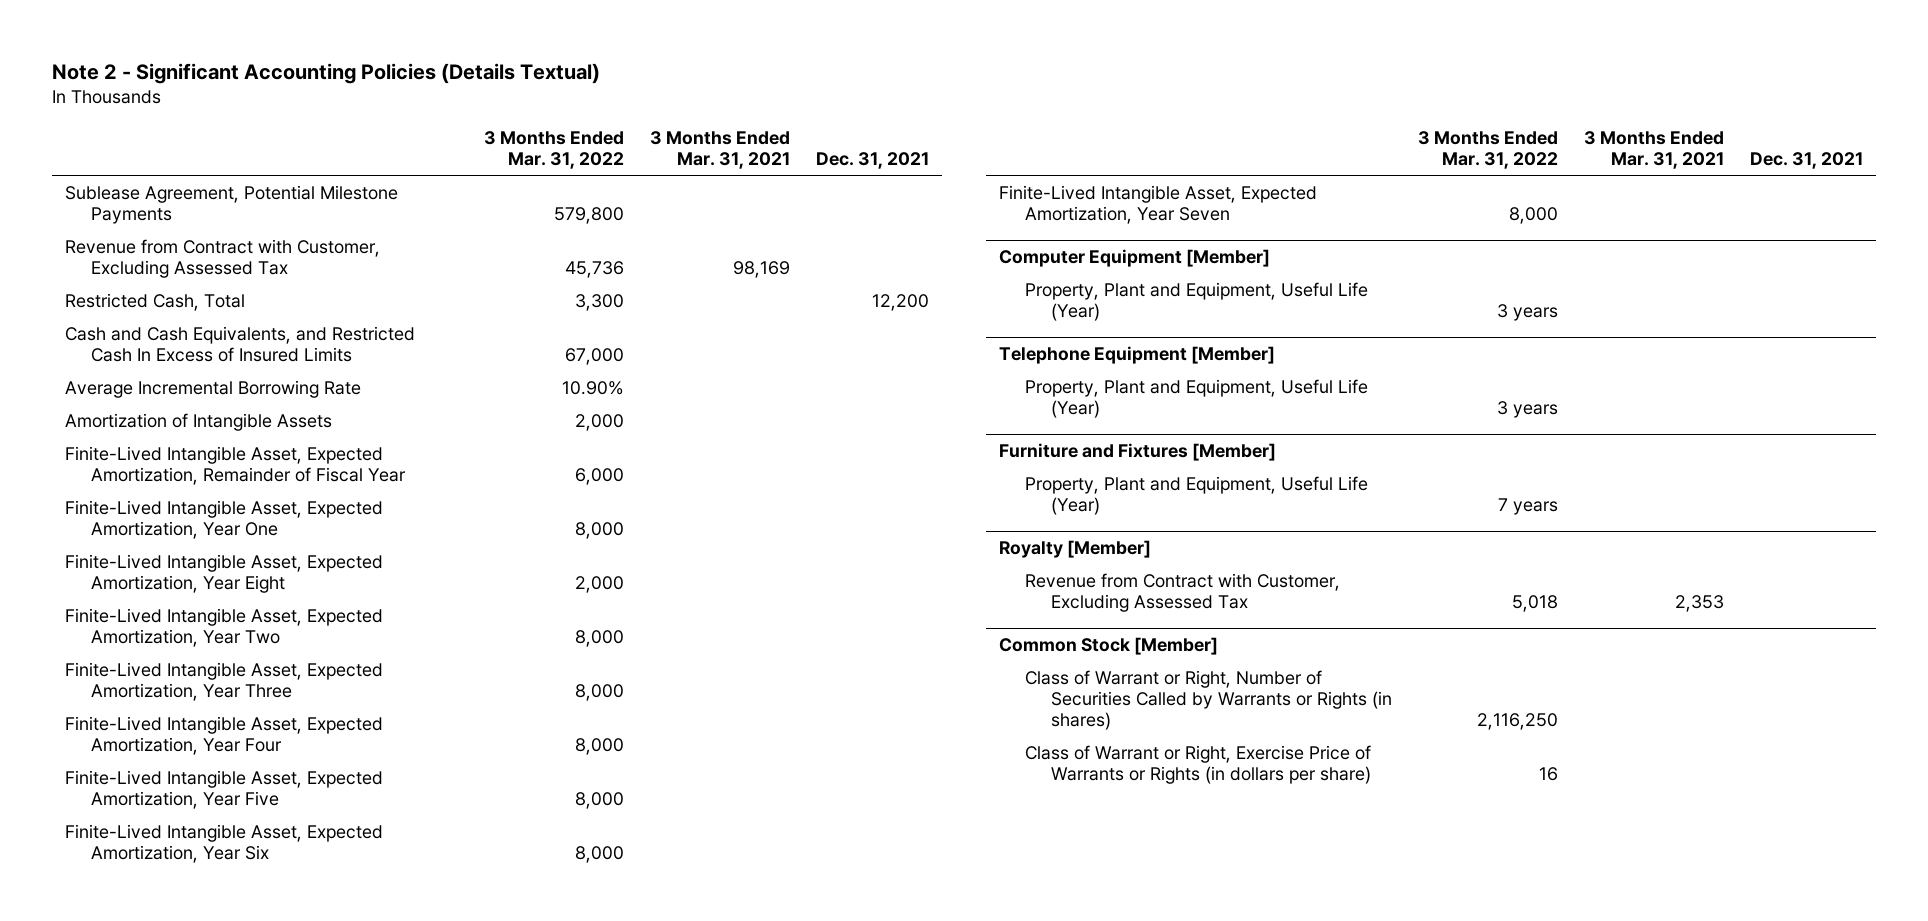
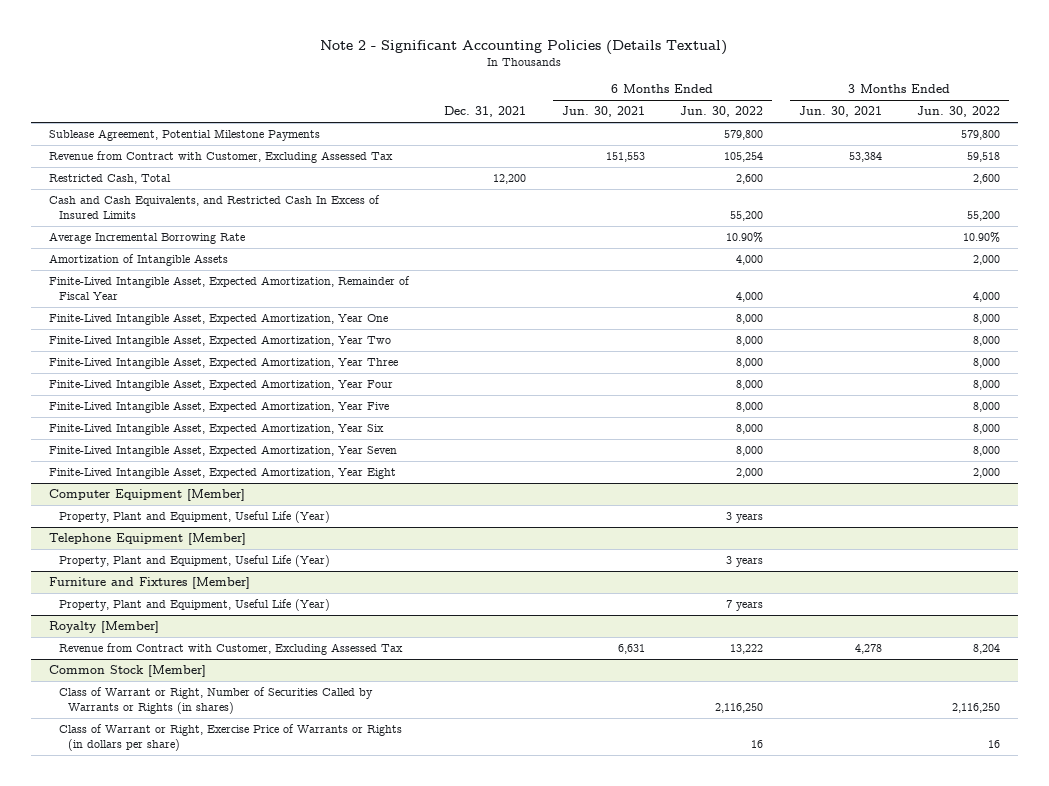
- | 3 Months Ended Mar. 31, 2022 | 3 Months Ended Mar. 31, 2021 | Dec. 31, 2021
+ | Dec. 31, 2021 | 6 Months Ended Jun. 30, 2021 | 6 Months Ended Jun. 30, 2022 | 3 Months Ended Jun. 30, 2021 | 3 Months Ended Jun. 30, 2022
moved down: Finite-Lived Intangible Asset, Expected Amortization, Year Eight | | | 2,000 | | 2,000

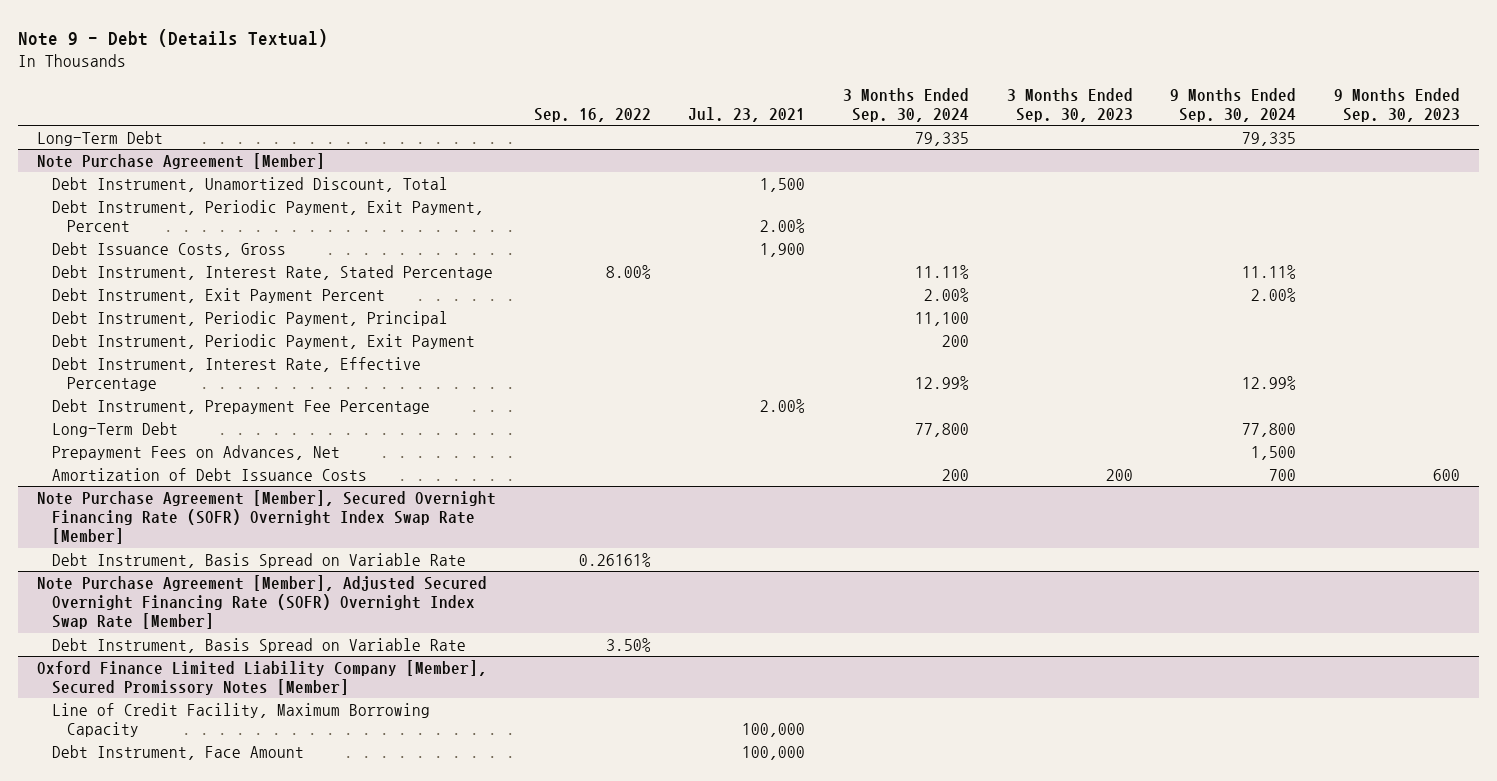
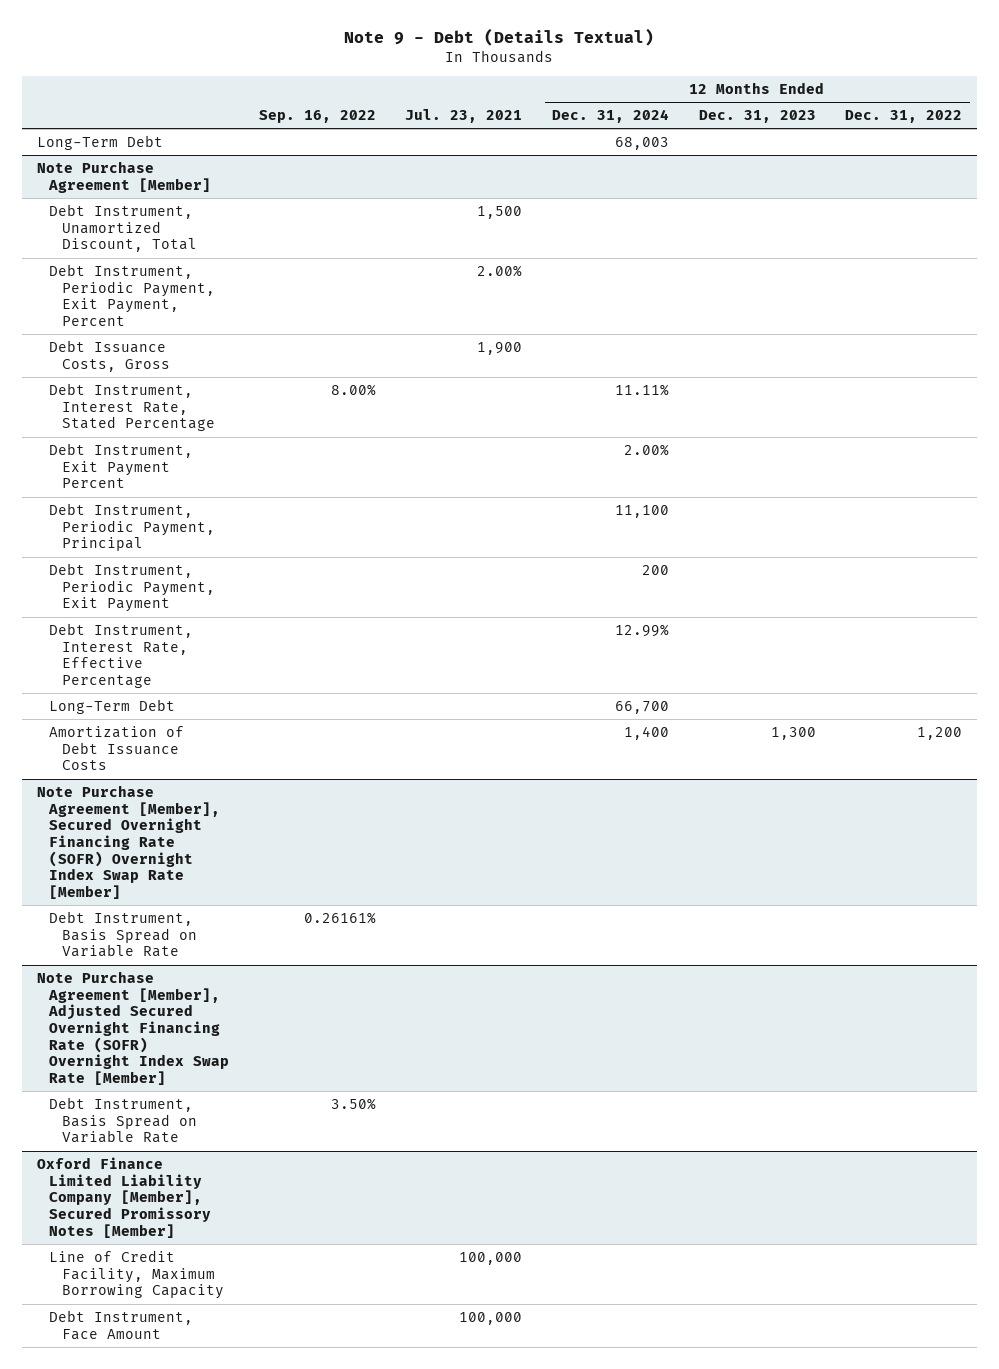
- | Sep. 16, 2022 | Jul. 23, 2021 | 3 Months Ended Sep. 30, 2024 | 3 Months Ended Sep. 30, 2023 | 9 Months Ended Sep. 30, 2024 | 9 Months Ended Sep. 30, 2023
+ | Sep. 16, 2022 | Jul. 23, 2021 | 12 Months Ended Dec. 31, 2024 | 12 Months Ended Dec. 31, 2023 | 12 Months Ended Dec. 31, 2022
@ Note Purchase Agreement [Member]
- Debt Instrument, Prepayment Fee Percentage | | 2.00% | | | |
- Prepayment Fees on Advances, Net | | | | | 1,500 |

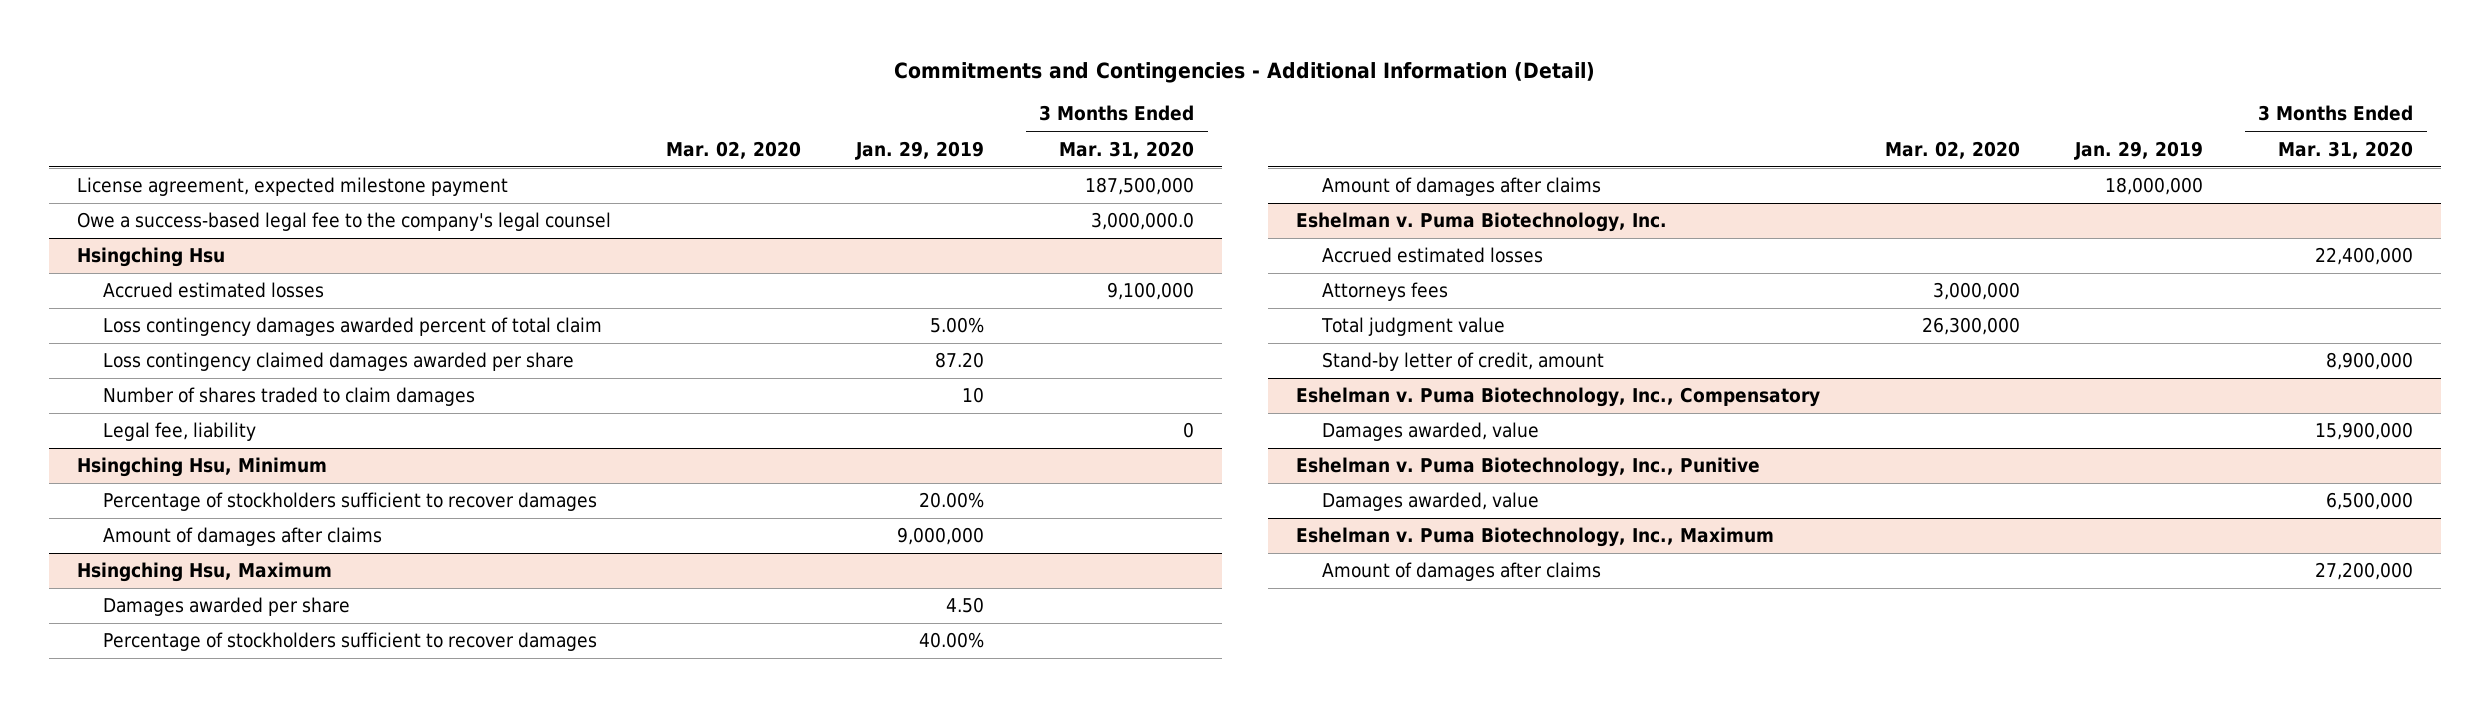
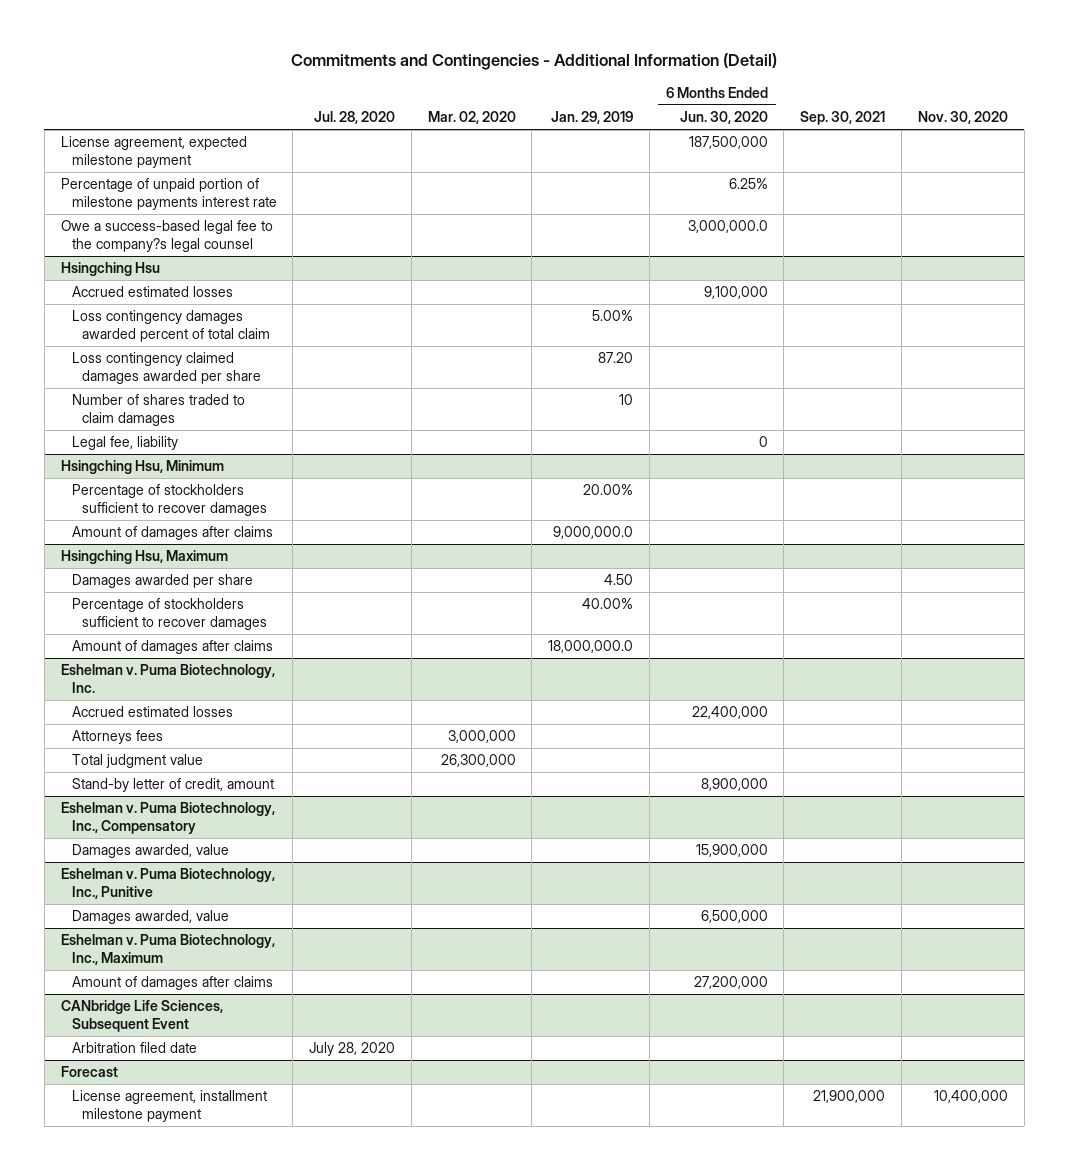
- | Mar. 02, 2020 | Jan. 29, 2019 | 3 Months Ended Mar. 31, 2020
+ | Jul. 28, 2020 | Mar. 02, 2020 | Jan. 29, 2019 | 6 Months Ended Jun. 30, 2020 | Sep. 30, 2021 | Nov. 30, 2020
- Owe a success-based legal fee to the company's legal counsel | | | 3,000,000.0
+ Percentage of unpaid portion of milestone payments interest rate | | | | 6.25% | |
+ Owe a success-based legal fee to the company?s legal counsel | | | | 3,000,000.0 | |
@ Hsingching Hsu, Minimum
- Amount of damages after claims | | 9,000,000 |
+ Amount of damages after claims | | | 9,000,000.0 | | |
@ Hsingching Hsu, Maximum
- Amount of damages after claims | | 18,000,000 |
+ Amount of damages after claims | | | 18,000,000.0 | | |
+ CANbridge Life Sciences, Subsequent Event
+ Arbitration filed date | July 28, 2020 | | | | |
+ Forecast
+ License agreement, installment milestone payment | | | | | 21,900,000 | 10,400,000

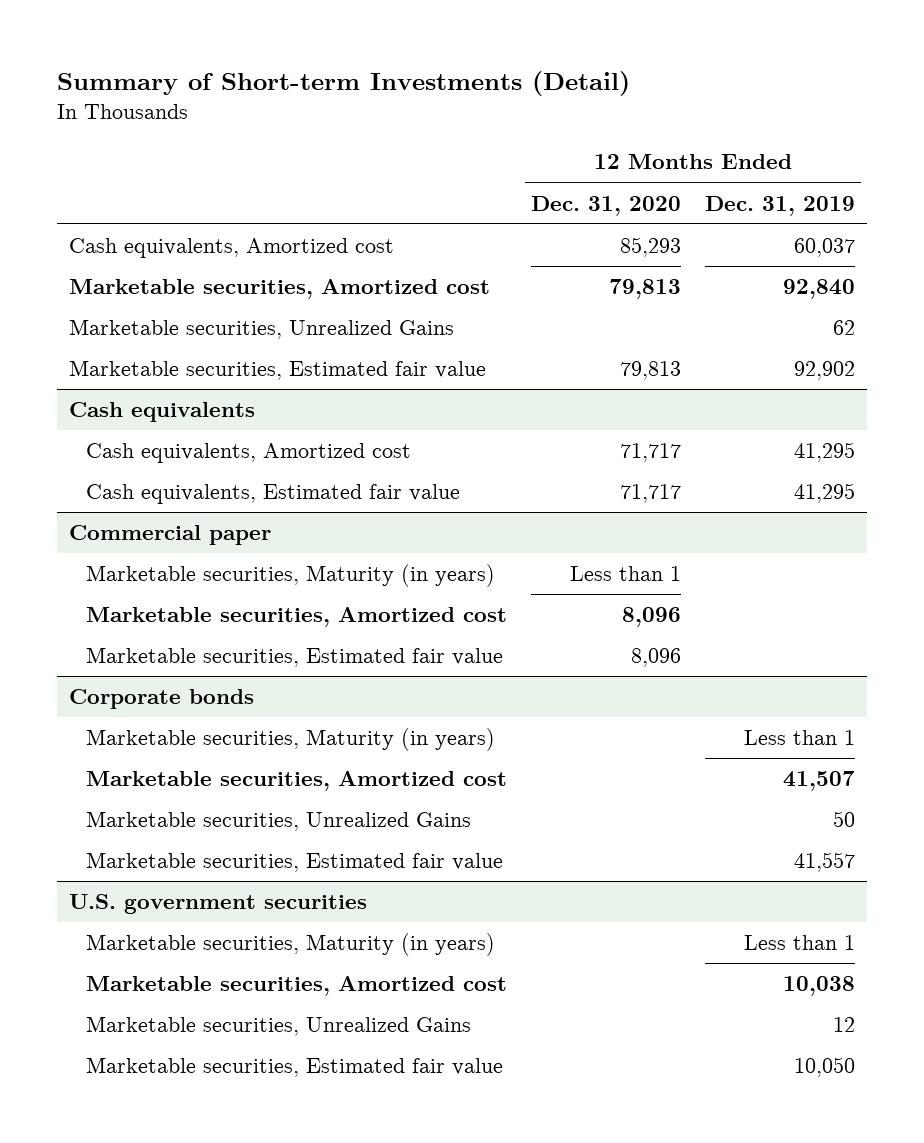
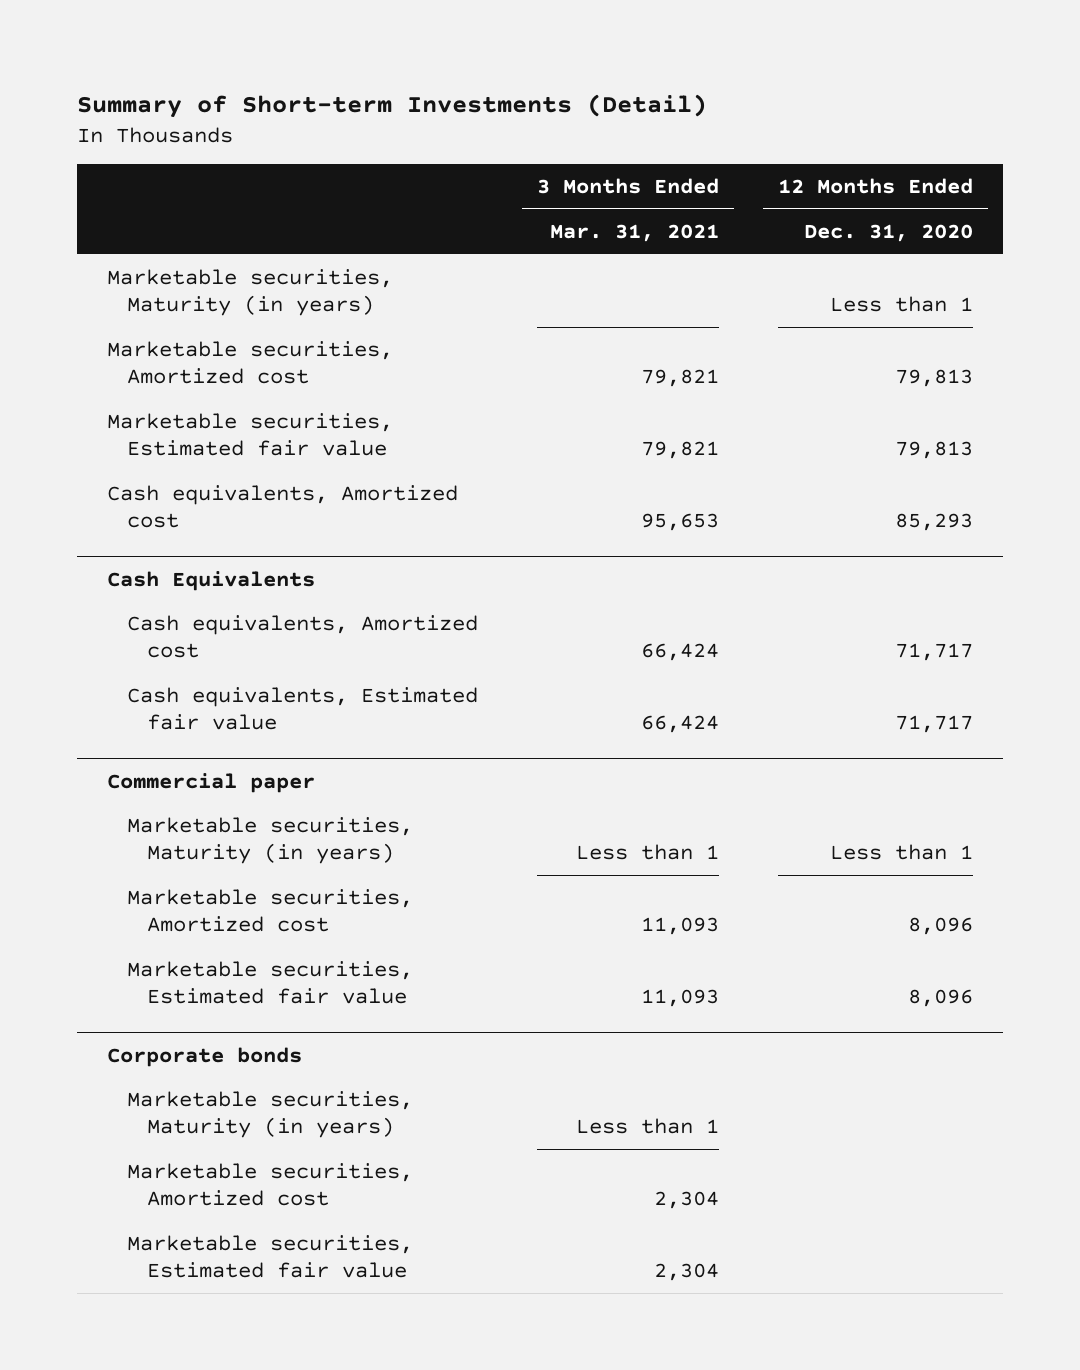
- | 12 Months Ended Dec. 31, 2020 | 12 Months Ended Dec. 31, 2019
+ | 3 Months Ended Mar. 31, 2021 | 12 Months Ended Dec. 31, 2020
+ Marketable securities, Maturity (in years) | | Less than 1
- Marketable securities, Unrealized Gains | | 62
- Cash equivalents
moved down: Cash equivalents, Amortized cost | 95,653 | 85,293
+ Cash Equivalents
@ Corporate bonds
- Marketable securities, Unrealized Gains | | 50
- U.S. government securities
- Marketable securities, Maturity (in years) | | Less than 1
- Marketable securities, Amortized cost | | 10,038
- Marketable securities, Unrealized Gains | | 12
- Marketable securities, Estimated fair value | | 10,050

